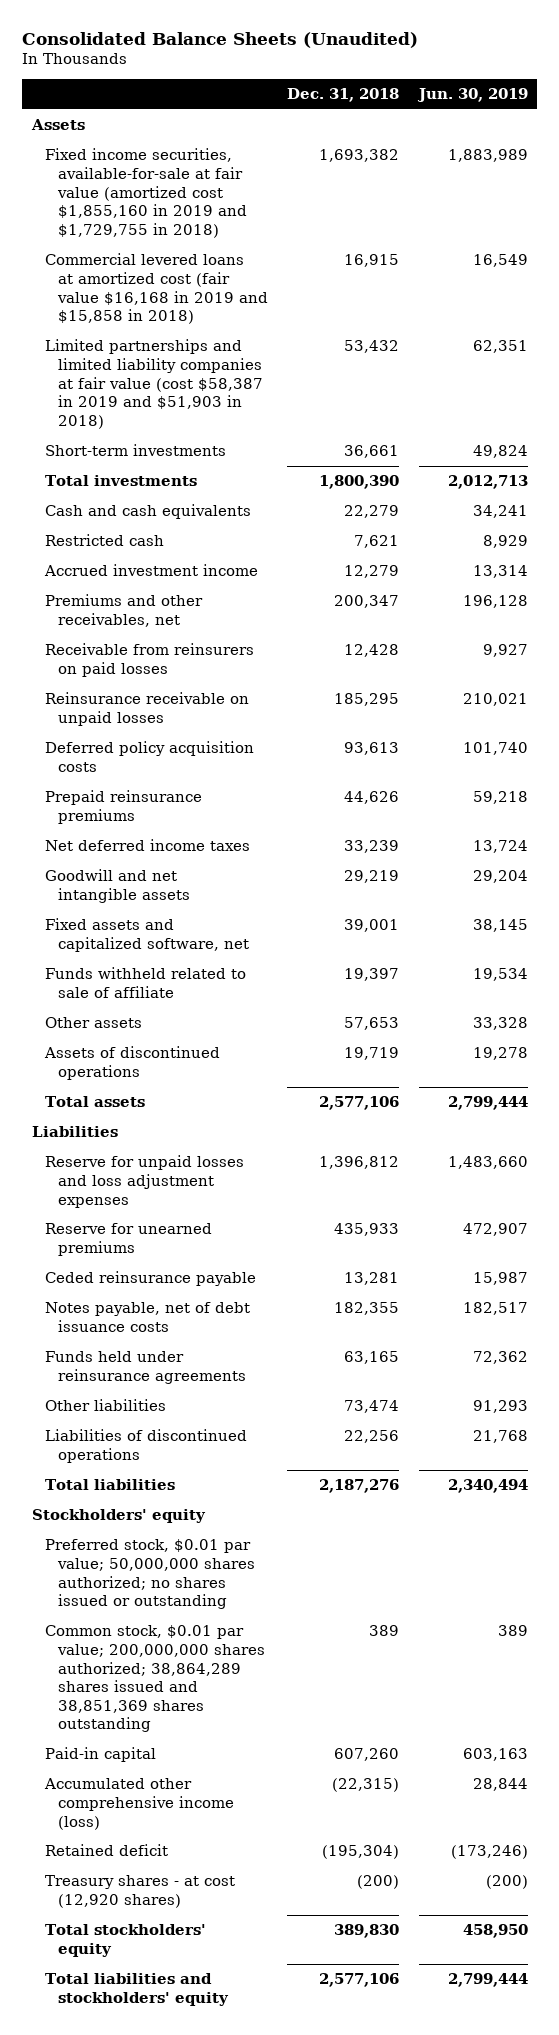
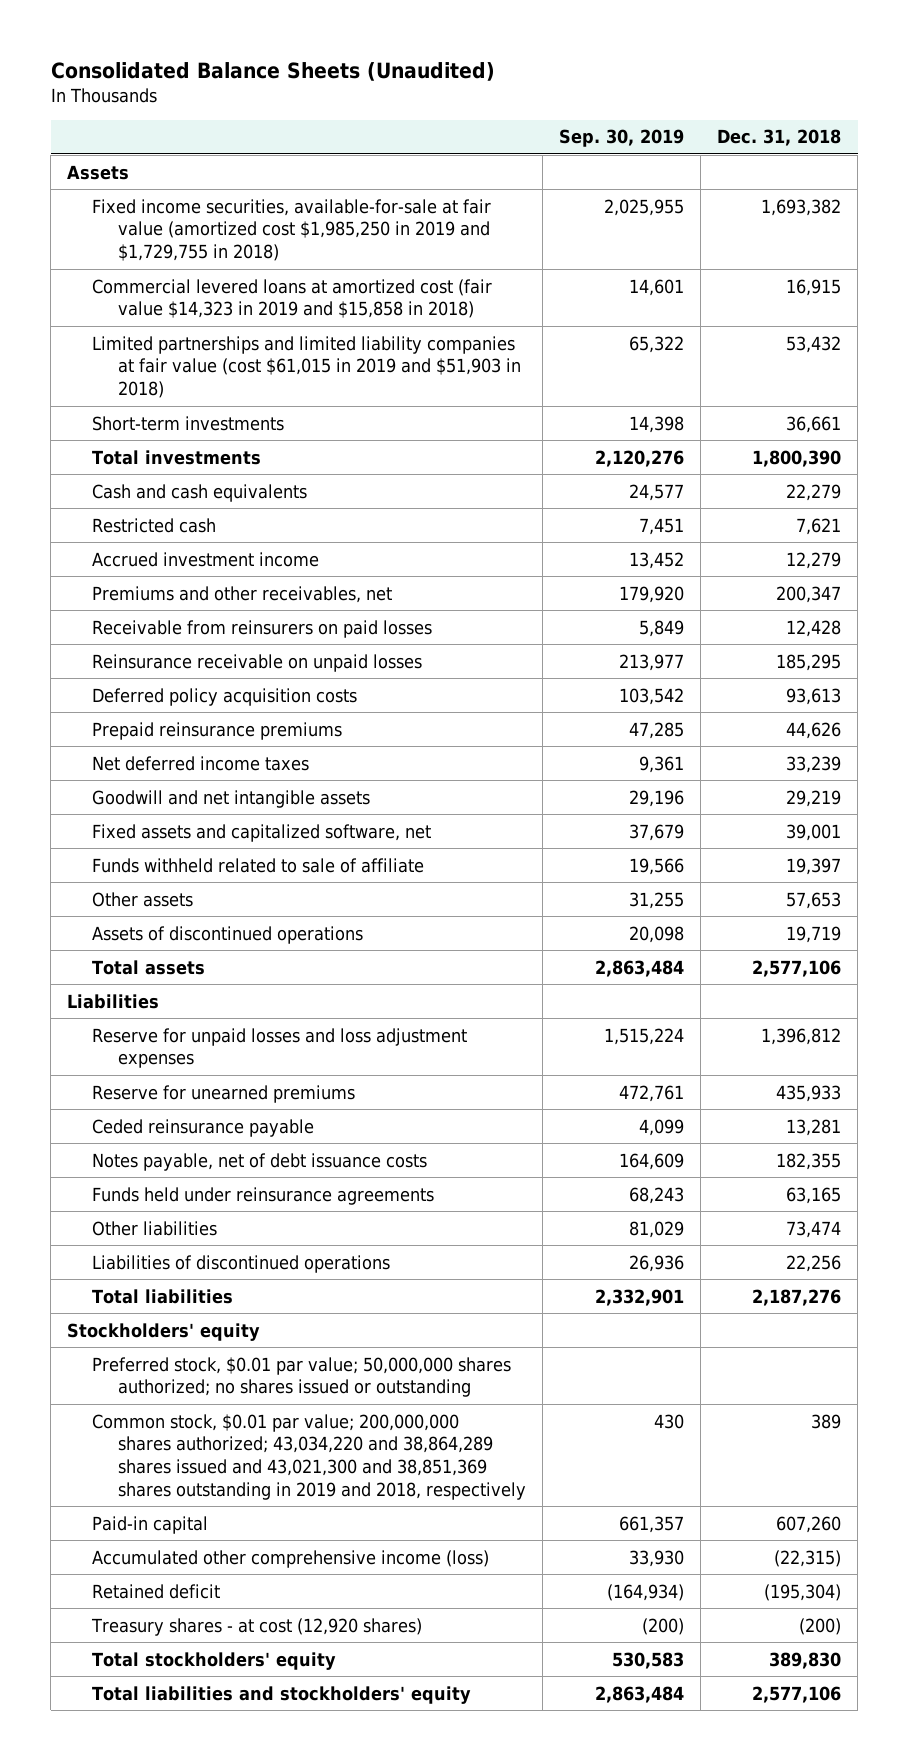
- | Dec. 31, 2018 | Jun. 30, 2019
+ | Sep. 30, 2019 | Dec. 31, 2018
- Fixed income securities, available-for-sale at fair value (amortized cost $1,855,160 in 2019 and $1,729,755 in 2018) | 1,693,382 | 1,883,989
- Commercial levered loans at amortized cost (fair value $16,168 in 2019 and $15,858 in 2018) | 16,915 | 16,549
- Limited partnerships and limited liability companies at fair value (cost $58,387 in 2019 and $51,903 in 2018) | 53,432 | 62,351
+ Fixed income securities, available-for-sale at fair value (amortized cost $1,985,250 in 2019 and $1,729,755 in 2018) | 2,025,955 | 1,693,382
+ Commercial levered loans at amortized cost (fair value $14,323 in 2019 and $15,858 in 2018) | 14,601 | 16,915
+ Limited partnerships and limited liability companies at fair value (cost $61,015 in 2019 and $51,903 in 2018) | 65,322 | 53,432
- Common stock, $0.01 par value; 200,000,000 shares authorized; 38,864,289 shares issued and 38,851,369 shares outstanding | 389 | 389
+ Common stock, $0.01 par value; 200,000,000 shares authorized; 43,034,220 and 38,864,289 shares issued and 43,021,300 and 38,851,369 shares outstanding in 2019 and 2018, respectively | 430 | 389

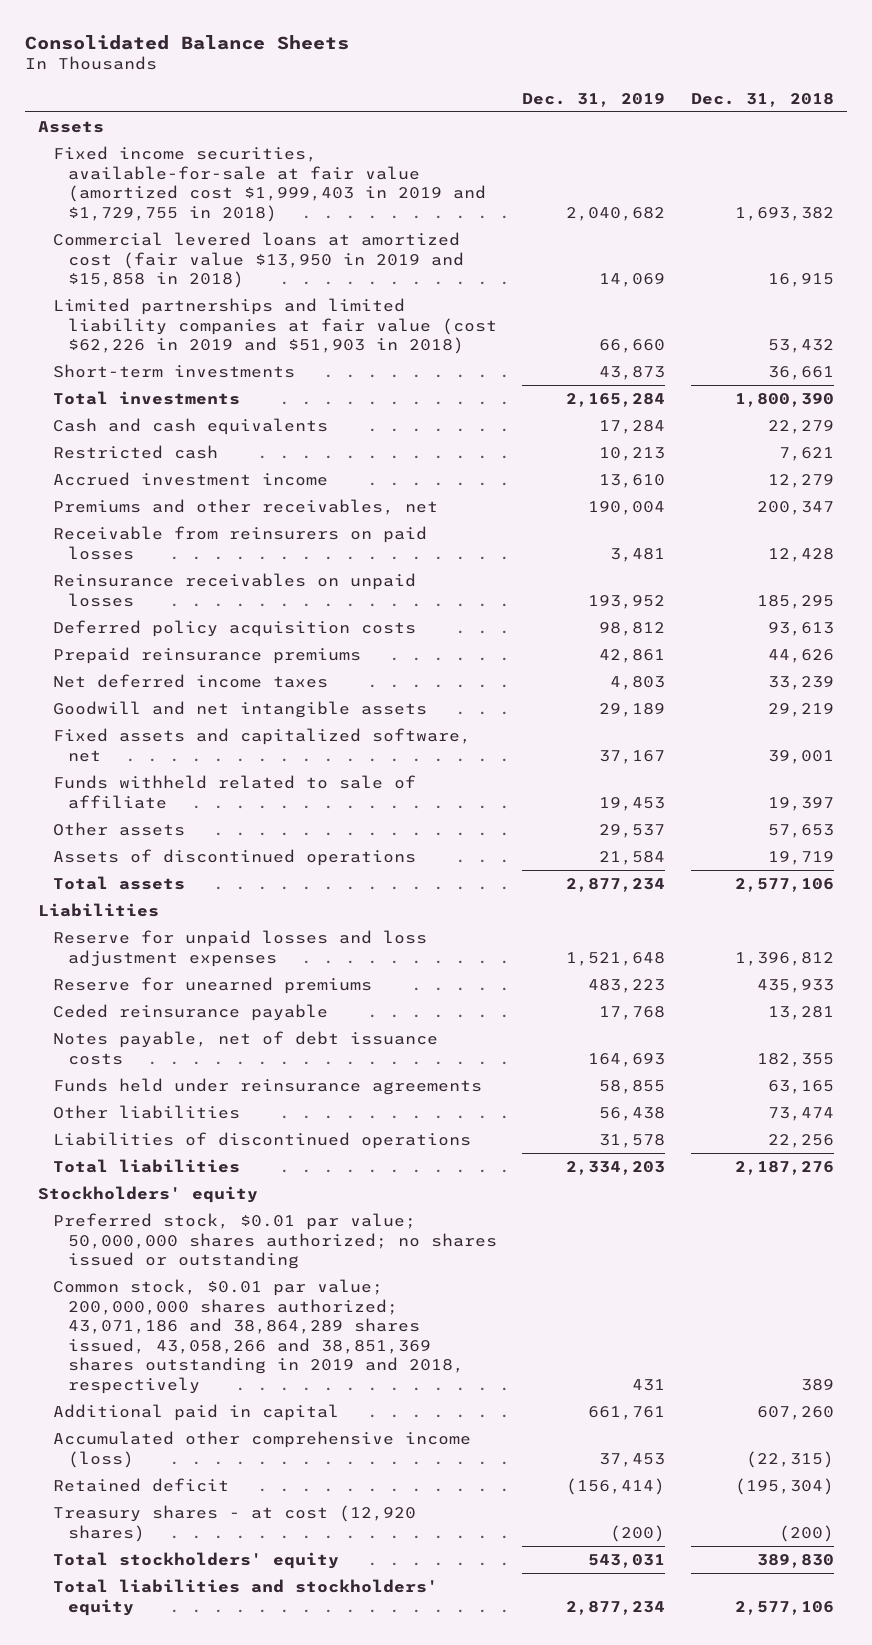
- Consolidated Balance Sheets (Unaudited)
+ Consolidated Balance Sheets
- | Sep. 30, 2019 | Dec. 31, 2018
+ | Dec. 31, 2019 | Dec. 31, 2018
- Fixed income securities, available-for-sale at fair value (amortized cost $1,985,250 in 2019 and $1,729,755 in 2018) | 2,025,955 | 1,693,382
- Commercial levered loans at amortized cost (fair value $14,323 in 2019 and $15,858 in 2018) | 14,601 | 16,915
- Limited partnerships and limited liability companies at fair value (cost $61,015 in 2019 and $51,903 in 2018) | 65,322 | 53,432
+ Fixed income securities, available-for-sale at fair value (amortized cost $1,999,403 in 2019 and $1,729,755 in 2018) | 2,040,682 | 1,693,382
+ Commercial levered loans at amortized cost (fair value $13,950 in 2019 and $15,858 in 2018) | 14,069 | 16,915
+ Limited partnerships and limited liability companies at fair value (cost $62,226 in 2019 and $51,903 in 2018) | 66,660 | 53,432
- Reinsurance receivable on unpaid losses | 213,977 | 185,295
+ Reinsurance receivables on unpaid losses | 193,952 | 185,295
- Common stock, $0.01 par value; 200,000,000 shares authorized; 43,034,220 and 38,864,289 shares issued and 43,021,300 and 38,851,369 shares outstanding in 2019 and 2018, respectively | 430 | 389
- Paid-in capital | 661,357 | 607,260
+ Common stock, $0.01 par value; 200,000,000 shares authorized; 43,071,186 and 38,864,289 shares issued, 43,058,266 and 38,851,369 shares outstanding in 2019 and 2018, respectively | 431 | 389
+ Additional paid in capital | 661,761 | 607,260

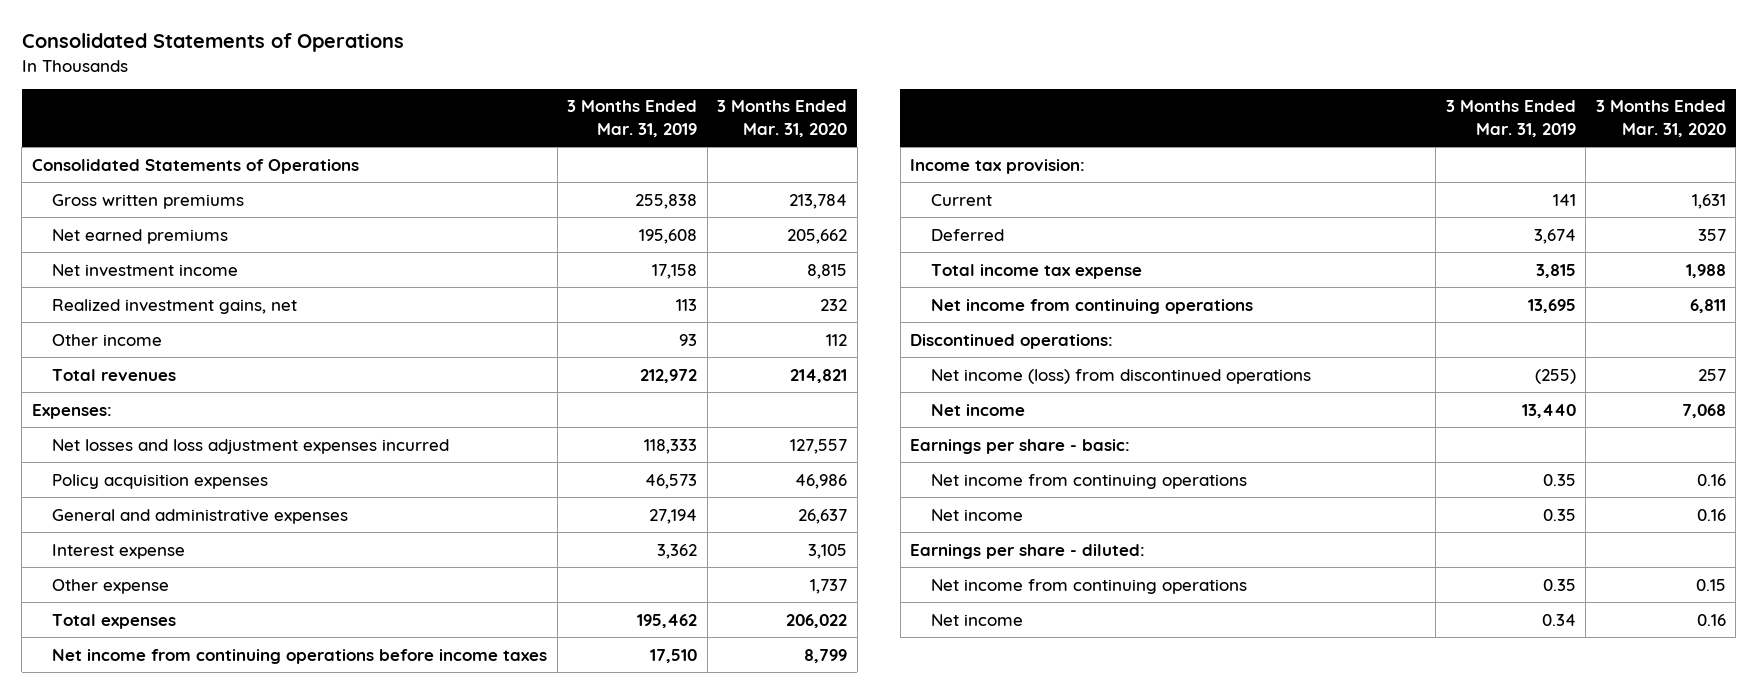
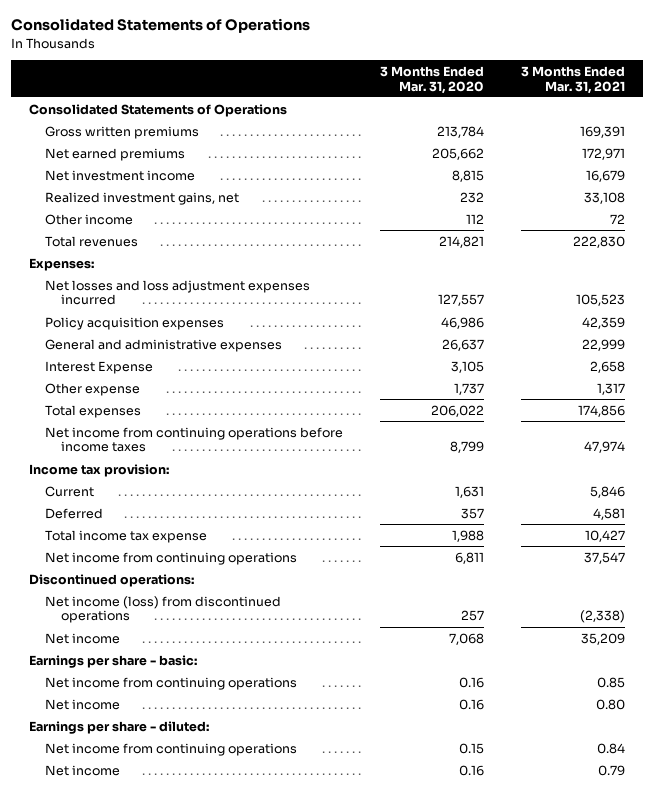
- | 3 Months Ended Mar. 31, 2019 | 3 Months Ended Mar. 31, 2020
+ | 3 Months Ended Mar. 31, 2020 | 3 Months Ended Mar. 31, 2021
- Interest expense | 3,362 | 3,105
+ Interest Expense | 3,105 | 2,658

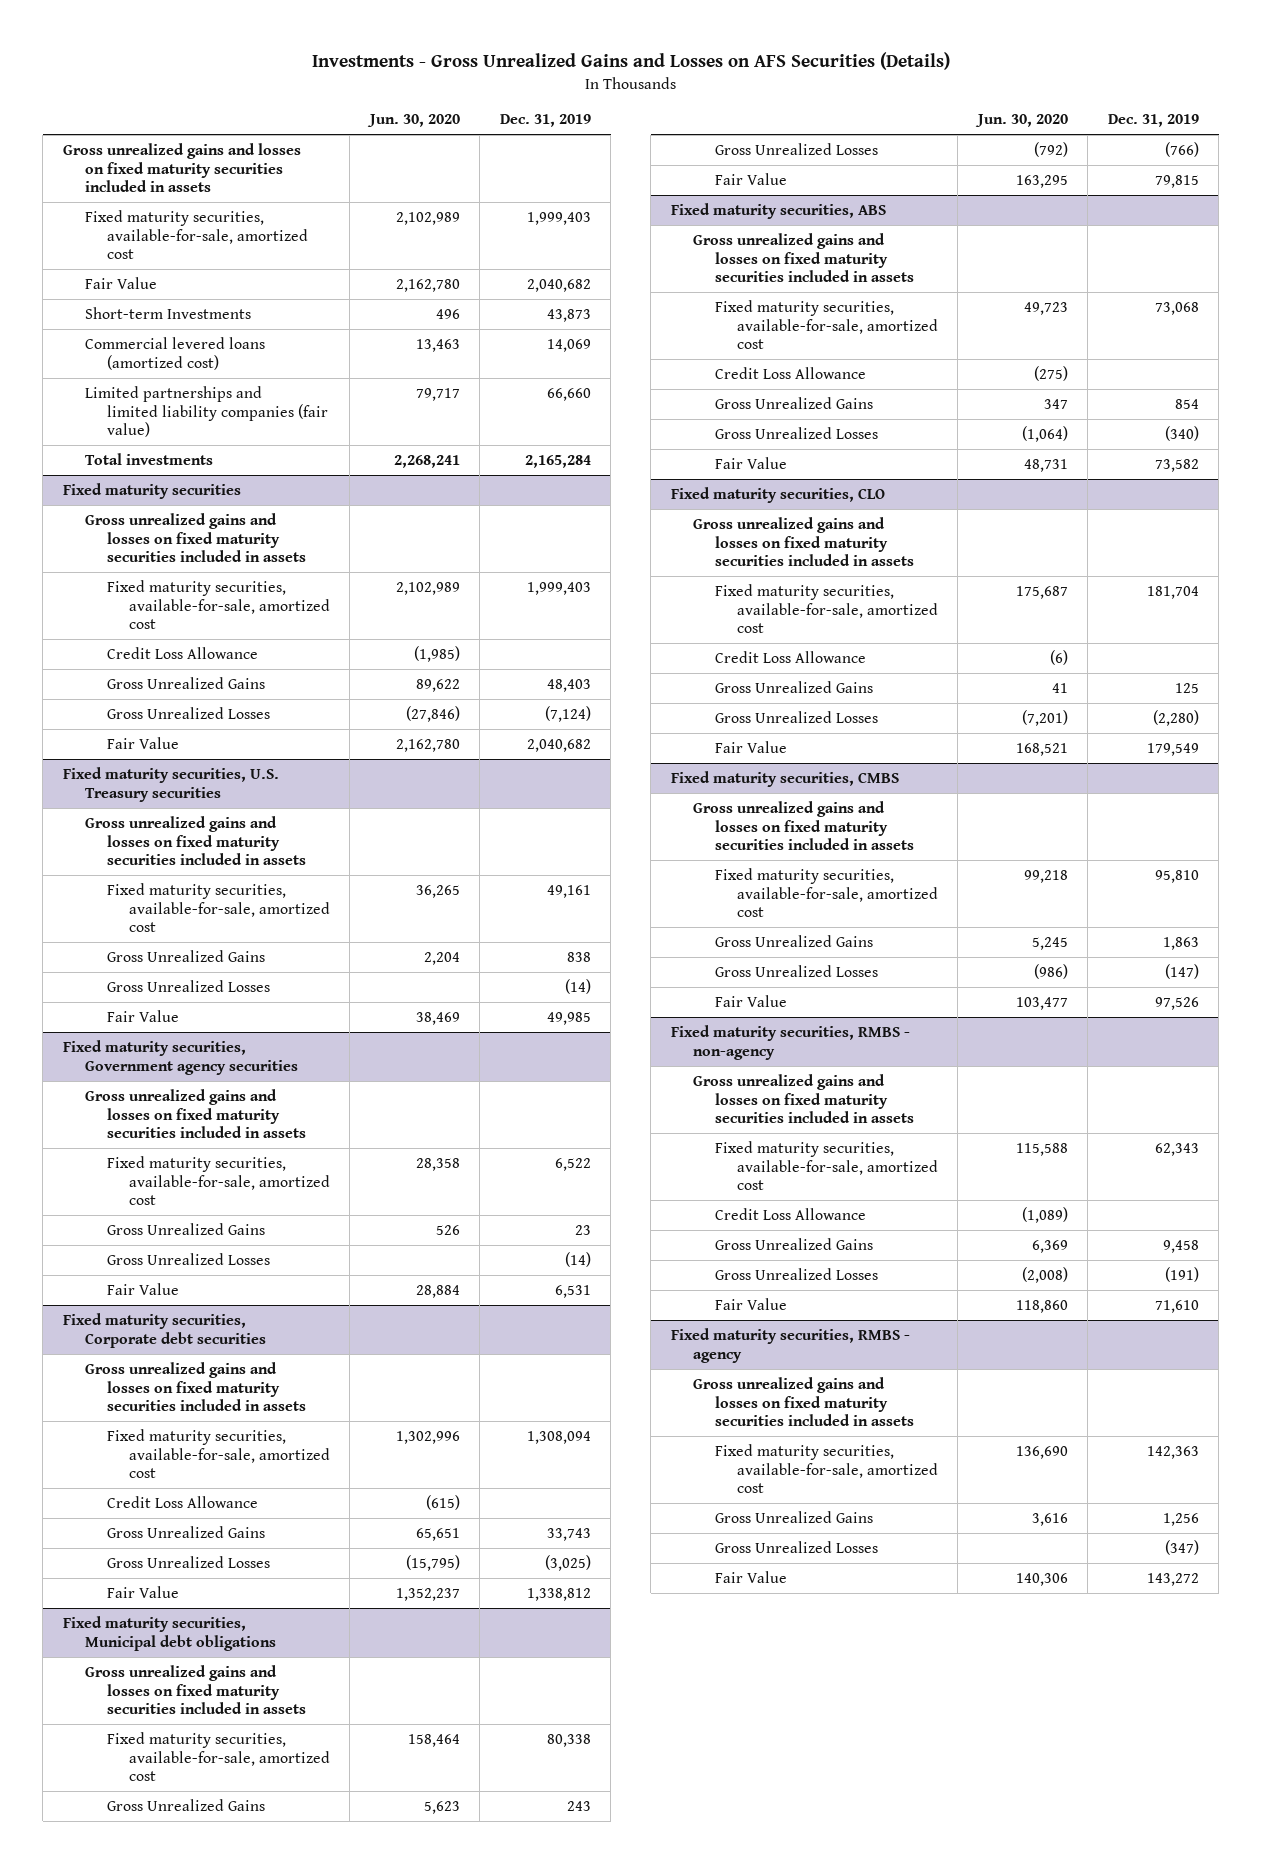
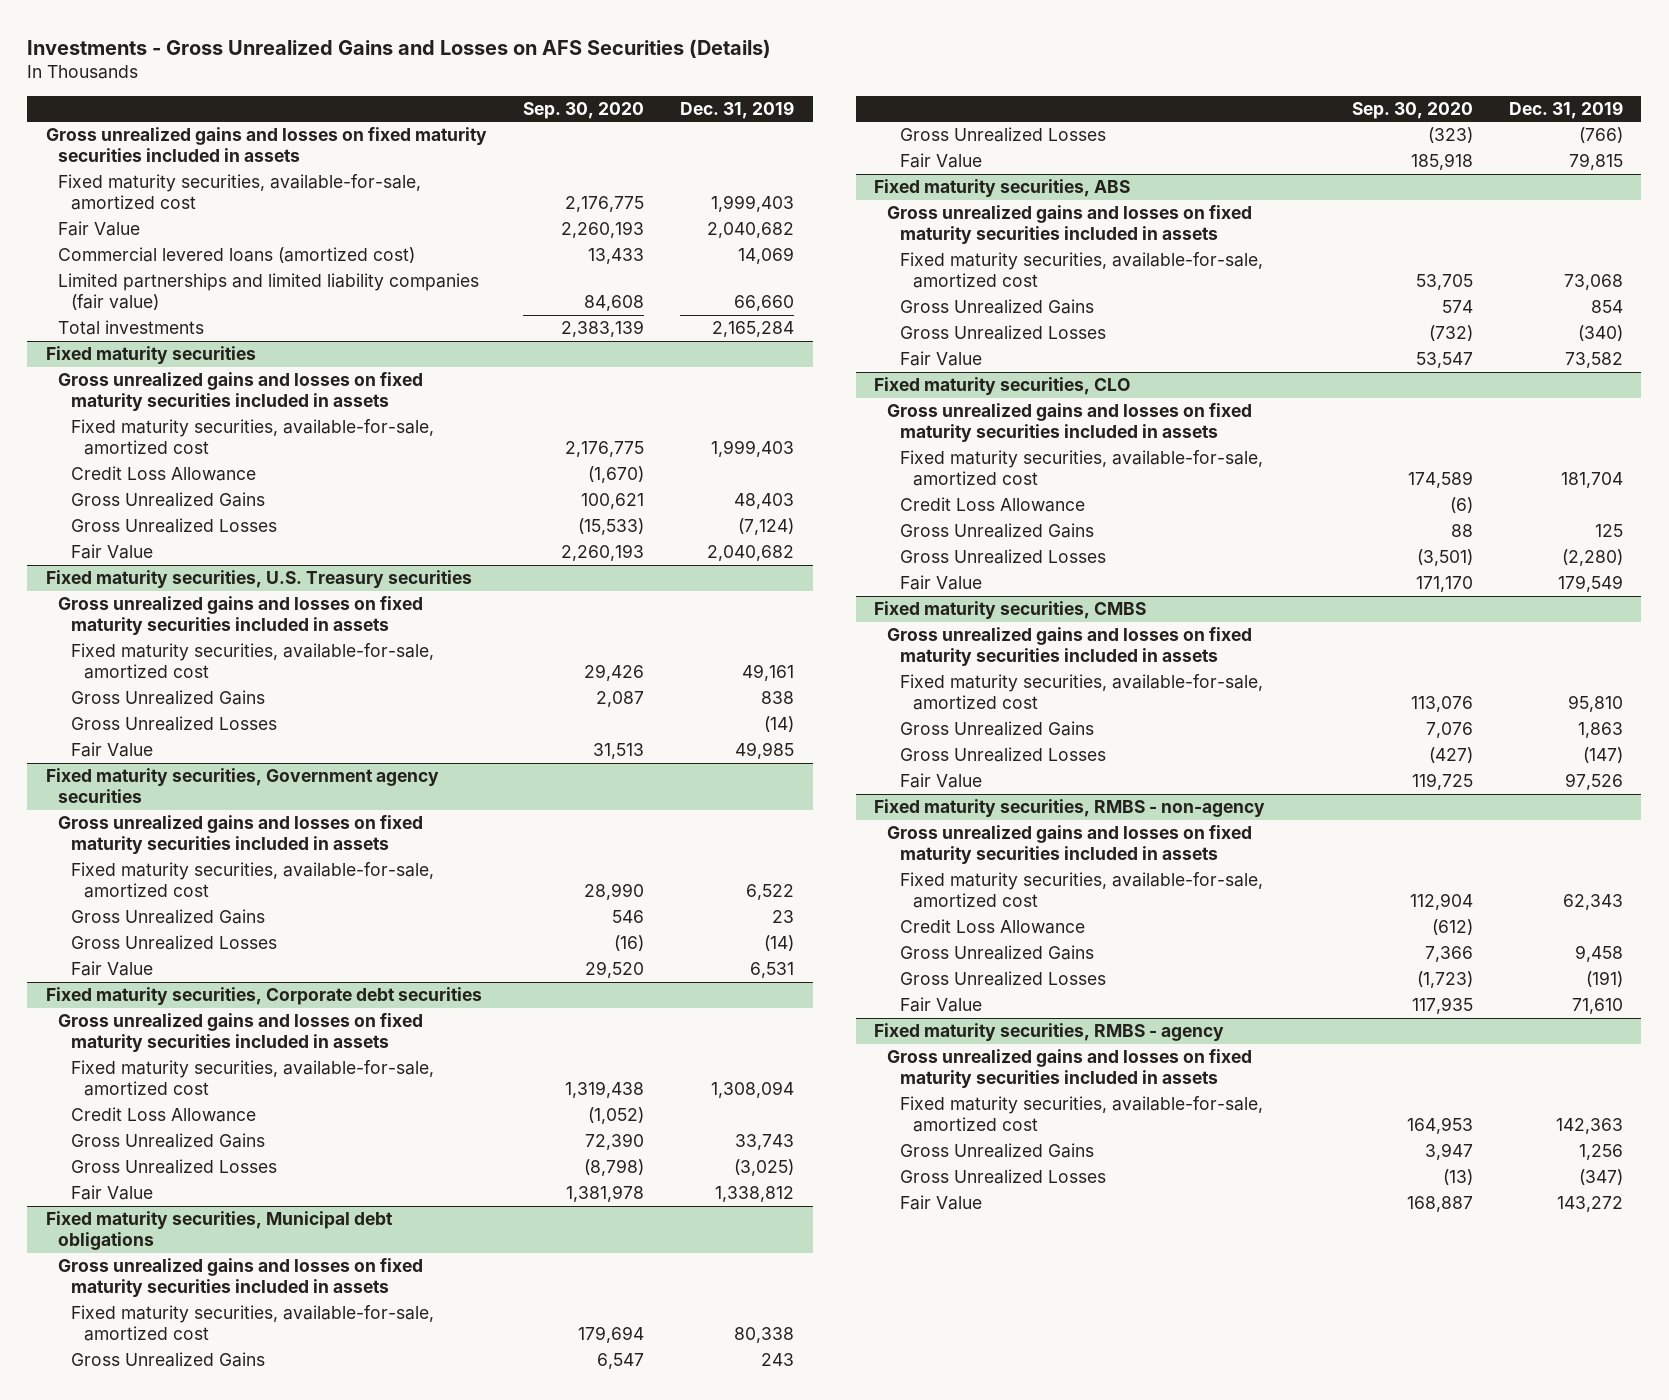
- | Jun. 30, 2020 | Dec. 31, 2019
+ | Sep. 30, 2020 | Dec. 31, 2019
- Short-term Investments | 496 | 43,873
@ Fixed maturity securities, ABS
- Credit Loss Allowance | (275) |

